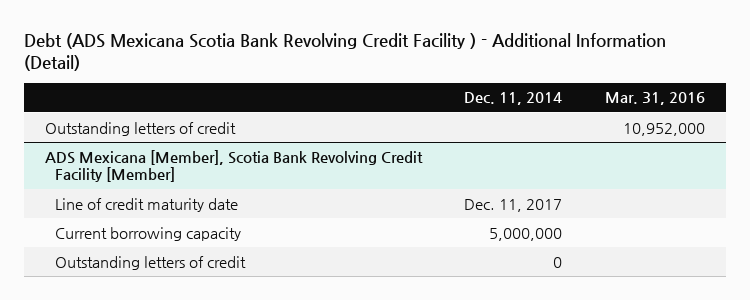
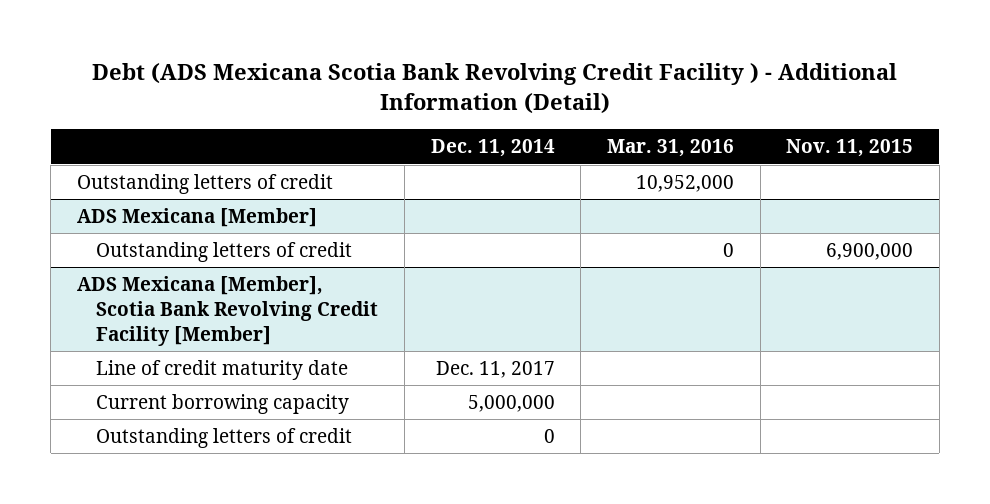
- | Dec. 11, 2014 | Mar. 31, 2016
+ | Dec. 11, 2014 | Mar. 31, 2016 | Nov. 11, 2015
+ ADS Mexicana [Member]
+ Outstanding letters of credit | | 0 | 6,900,000

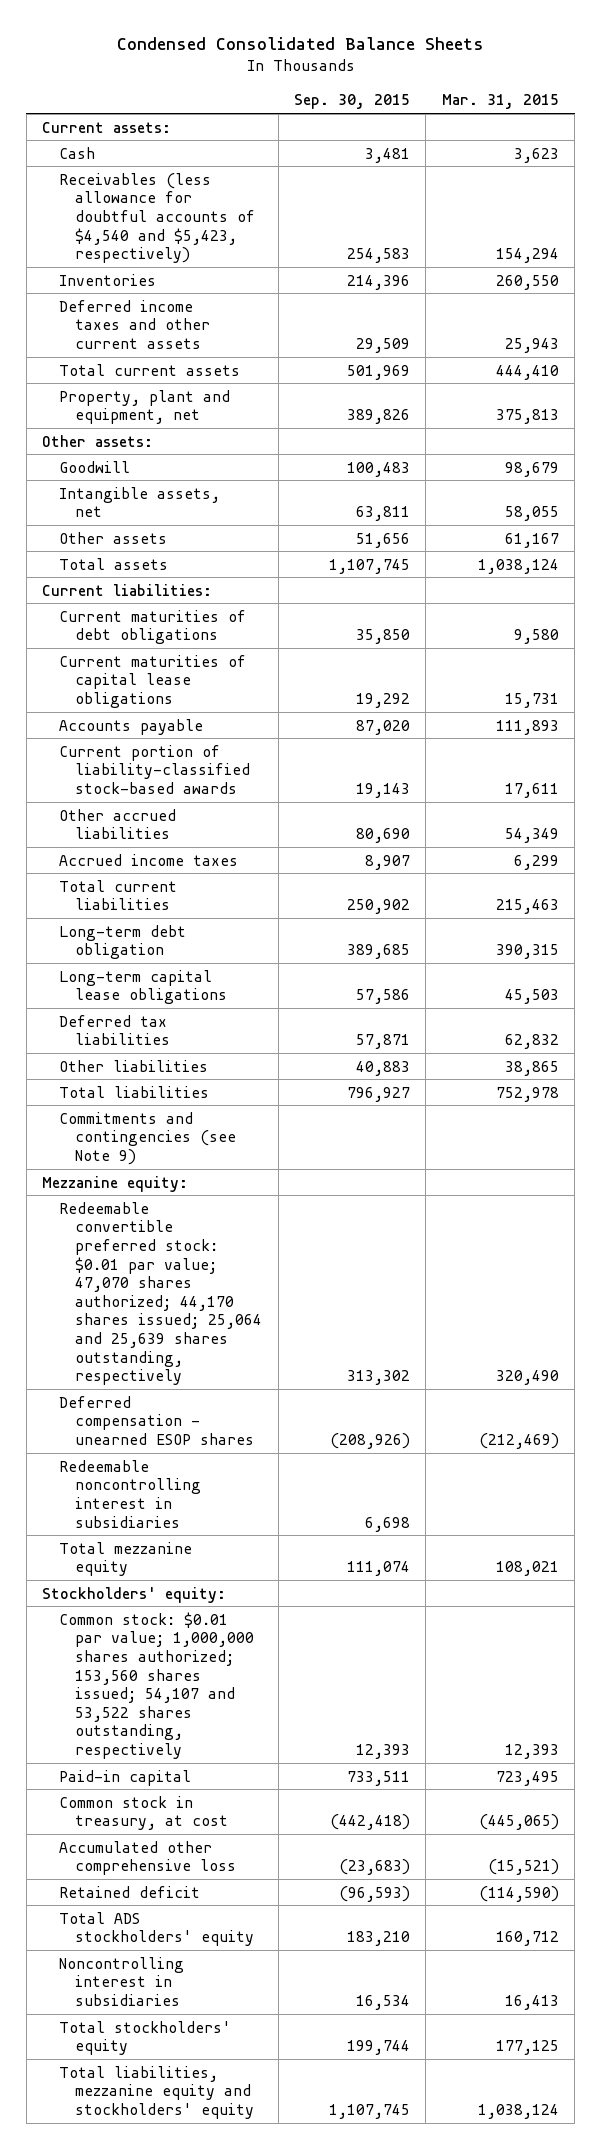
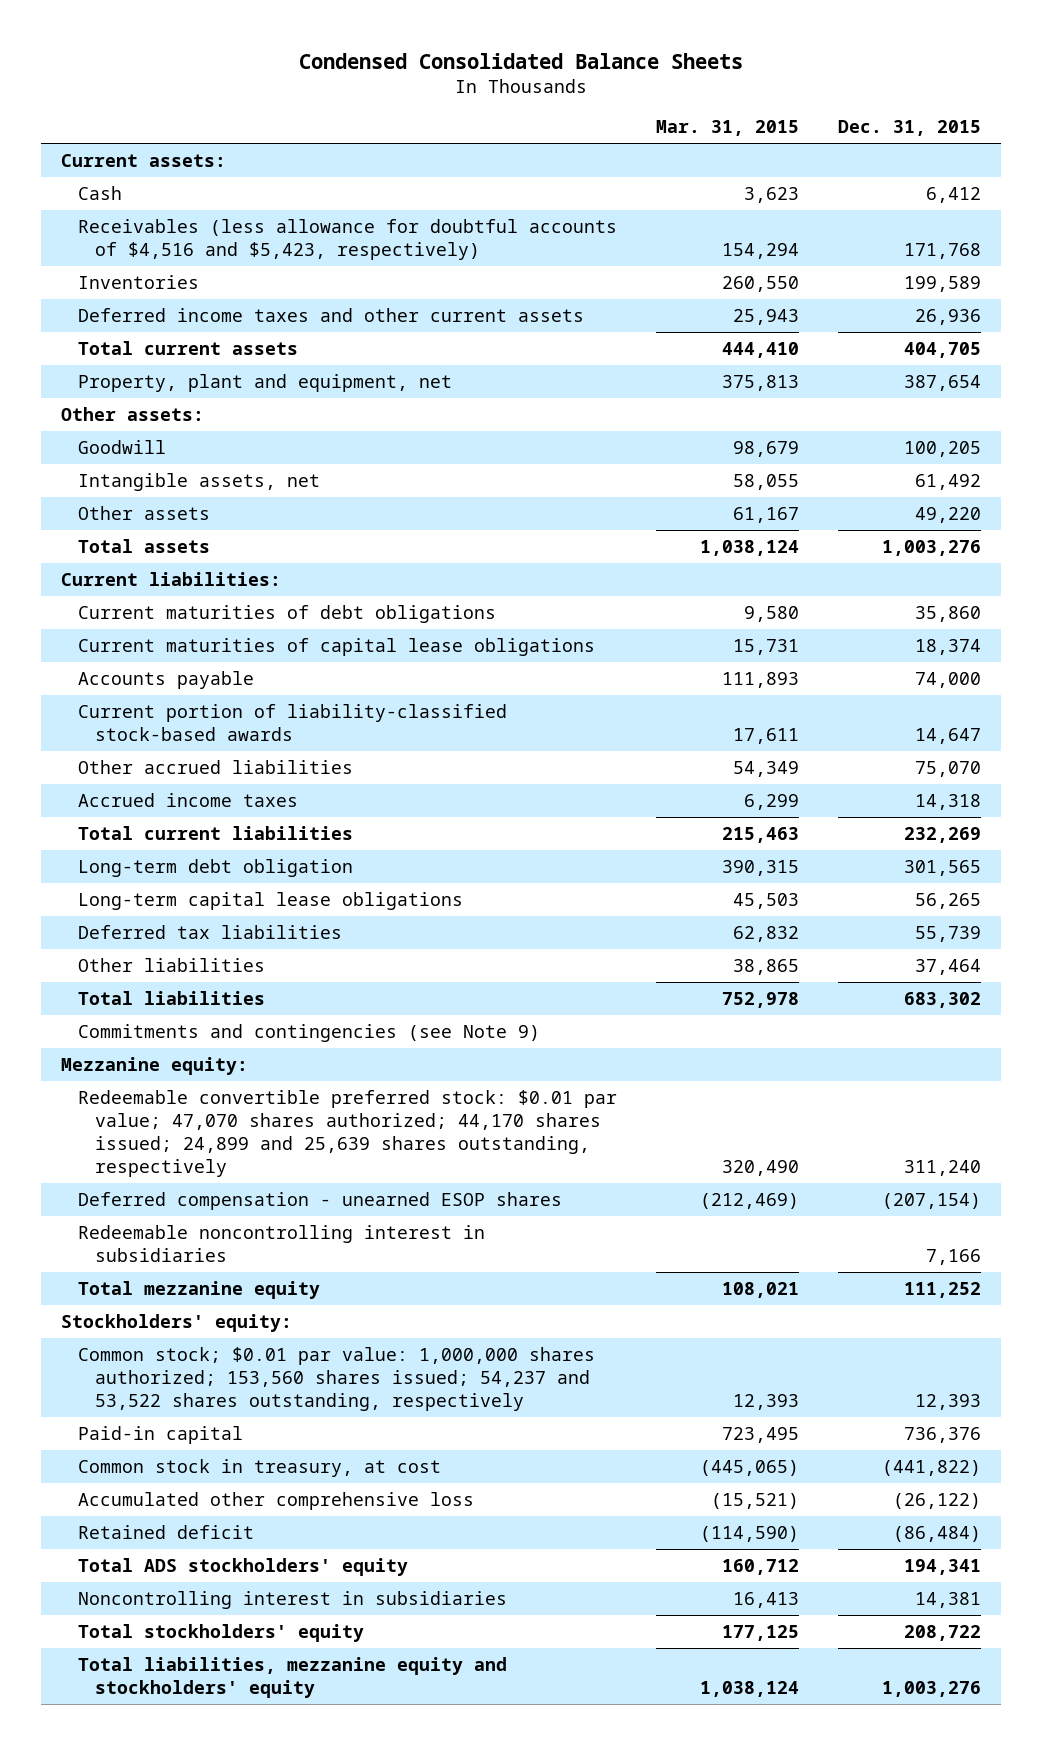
- | Sep. 30, 2015 | Mar. 31, 2015
+ | Mar. 31, 2015 | Dec. 31, 2015
- Receivables (less allowance for doubtful accounts of $4,540 and $5,423, respectively) | 254,583 | 154,294
+ Receivables (less allowance for doubtful accounts of $4,516 and $5,423, respectively) | 154,294 | 171,768
- Redeemable convertible preferred stock: $0.01 par value; 47,070 shares authorized; 44,170 shares issued; 25,064 and 25,639 shares outstanding, respectively | 313,302 | 320,490
+ Redeemable convertible preferred stock: $0.01 par value; 47,070 shares authorized; 44,170 shares issued; 24,899 and 25,639 shares outstanding, respectively | 320,490 | 311,240
- Common stock: $0.01 par value; 1,000,000 shares authorized; 153,560 shares issued; 54,107 and 53,522 shares outstanding, respectively | 12,393 | 12,393
+ Common stock; $0.01 par value: 1,000,000 shares authorized; 153,560 shares issued; 54,237 and 53,522 shares outstanding, respectively | 12,393 | 12,393

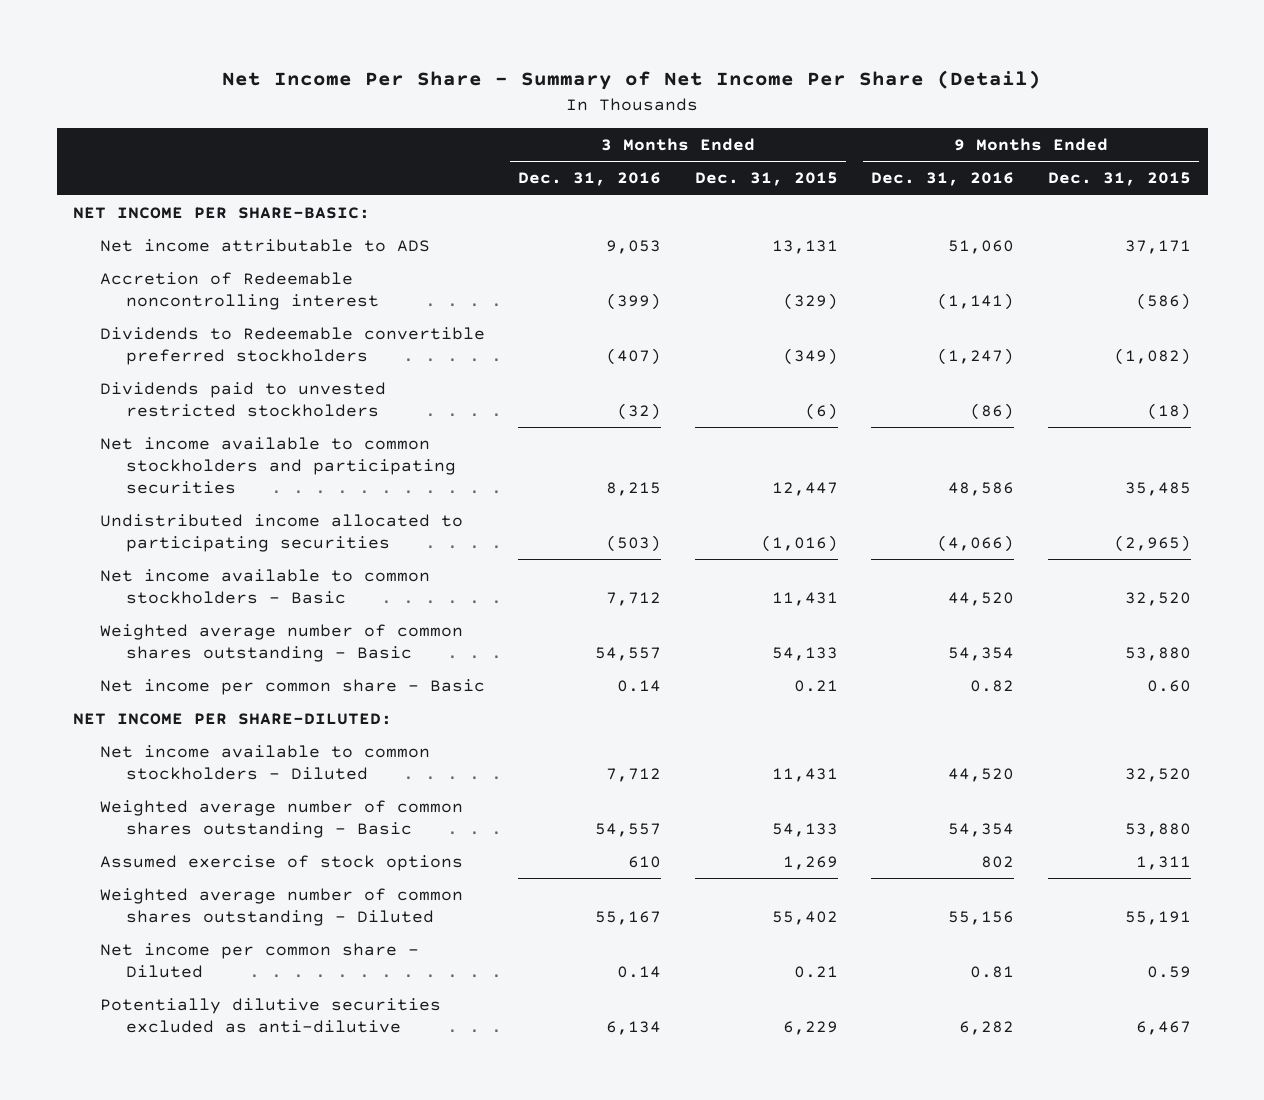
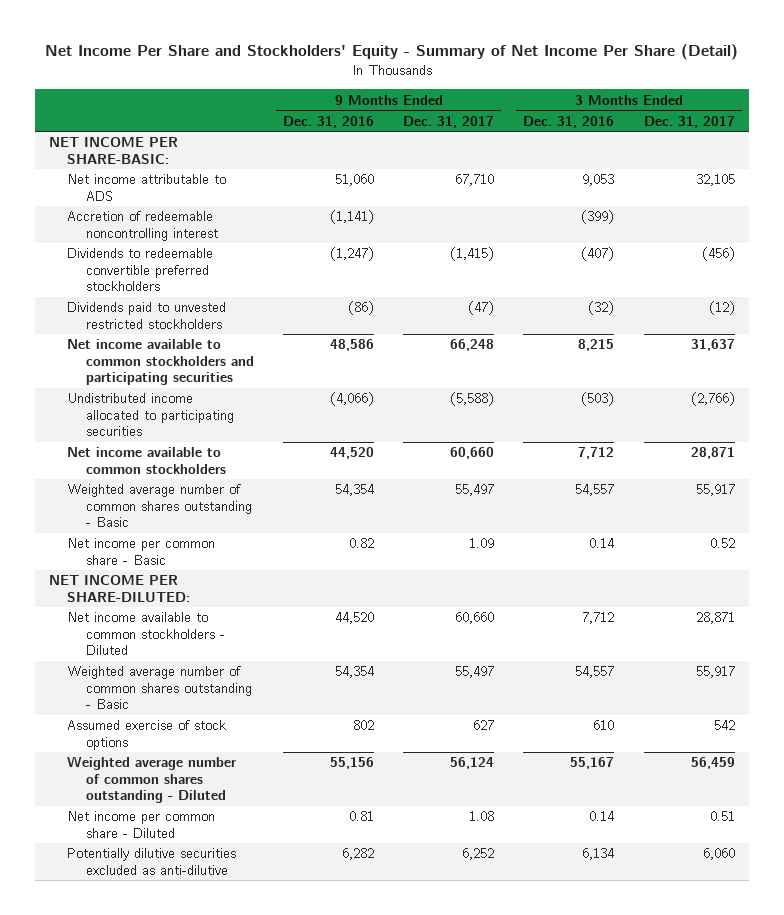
- Net Income Per Share - Summary of Net Income Per Share (Detail)
+ Net Income Per Share and Stockholders' Equity - Summary of Net Income Per Share (Detail)
- | 3 Months Ended Dec. 31, 2016 | 3 Months Ended Dec. 31, 2015 | 9 Months Ended Dec. 31, 2016 | 9 Months Ended Dec. 31, 2015
+ | 9 Months Ended Dec. 31, 2016 | 9 Months Ended Dec. 31, 2017 | 3 Months Ended Dec. 31, 2016 | 3 Months Ended Dec. 31, 2017
- Accretion of Redeemable noncontrolling interest | (399) | (329) | (1,141) | (586)
- Dividends to Redeemable convertible preferred stockholders | (407) | (349) | (1,247) | (1,082)
+ Accretion of redeemable noncontrolling interest | (1,141) | | (399) |
+ Dividends to redeemable convertible preferred stockholders | (1,247) | (1,415) | (407) | (456)
- Net income available to common stockholders - Basic | 7,712 | 11,431 | 44,520 | 32,520
+ Net income available to common stockholders | 44,520 | 60,660 | 7,712 | 28,871

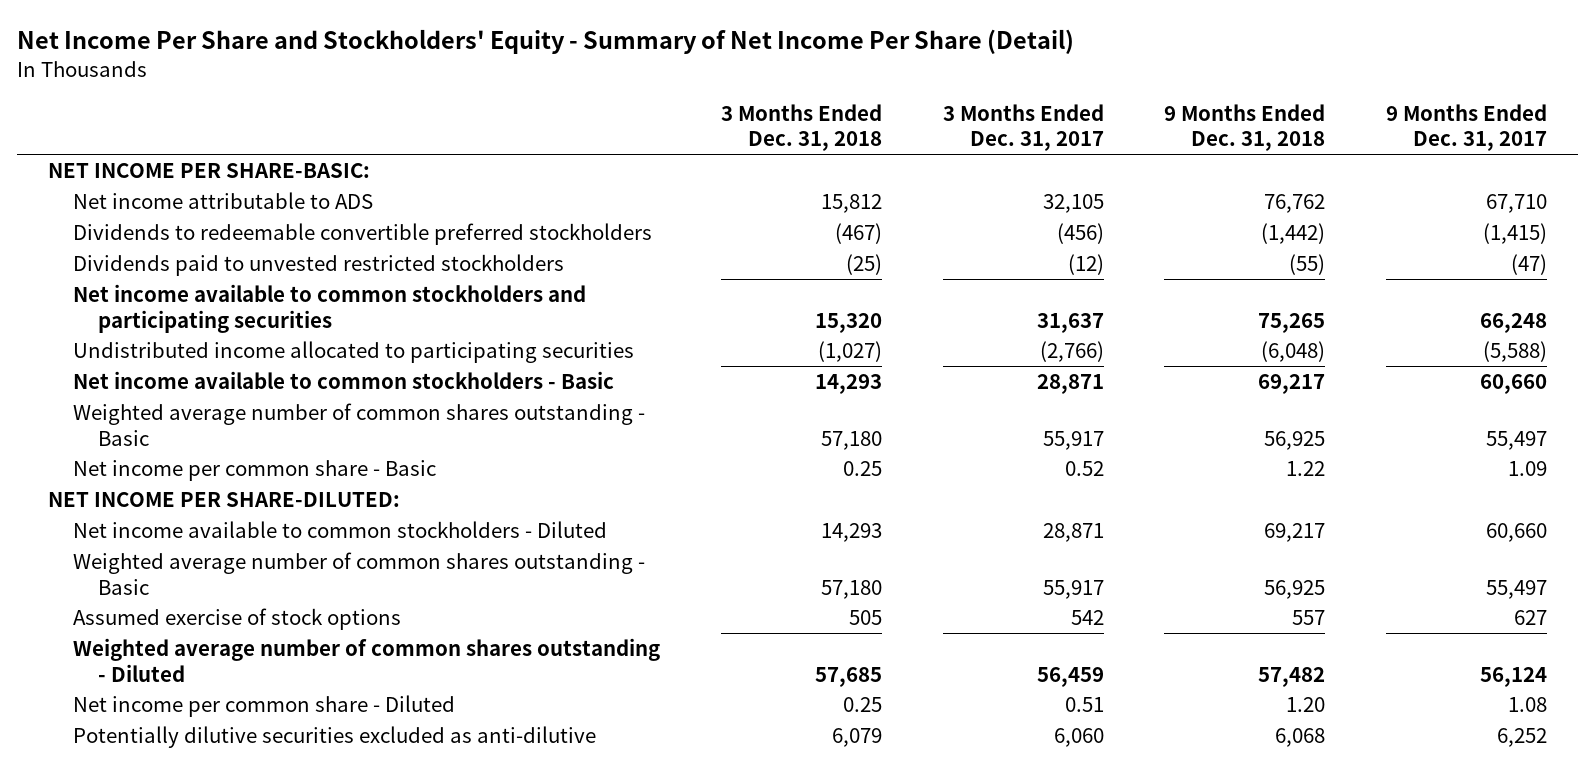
- | 9 Months Ended Dec. 31, 2016 | 9 Months Ended Dec. 31, 2017 | 3 Months Ended Dec. 31, 2016 | 3 Months Ended Dec. 31, 2017
+ | 3 Months Ended Dec. 31, 2018 | 3 Months Ended Dec. 31, 2017 | 9 Months Ended Dec. 31, 2018 | 9 Months Ended Dec. 31, 2017
- Accretion of redeemable noncontrolling interest | (1,141) | | (399) |
- Net income available to common stockholders | 44,520 | 60,660 | 7,712 | 28,871
+ Net income available to common stockholders - Basic | 14,293 | 28,871 | 69,217 | 60,660

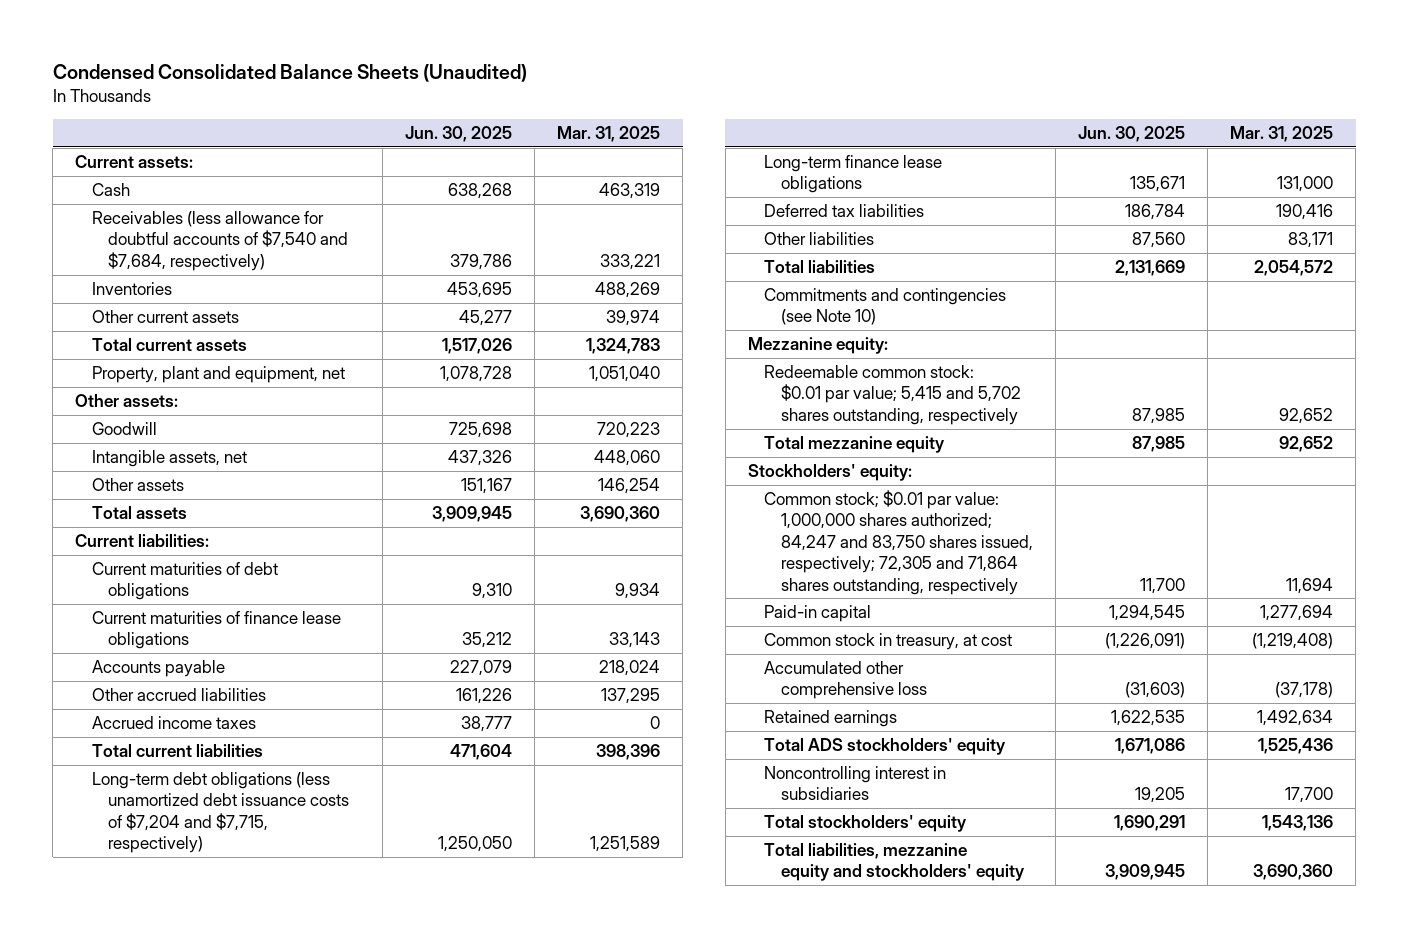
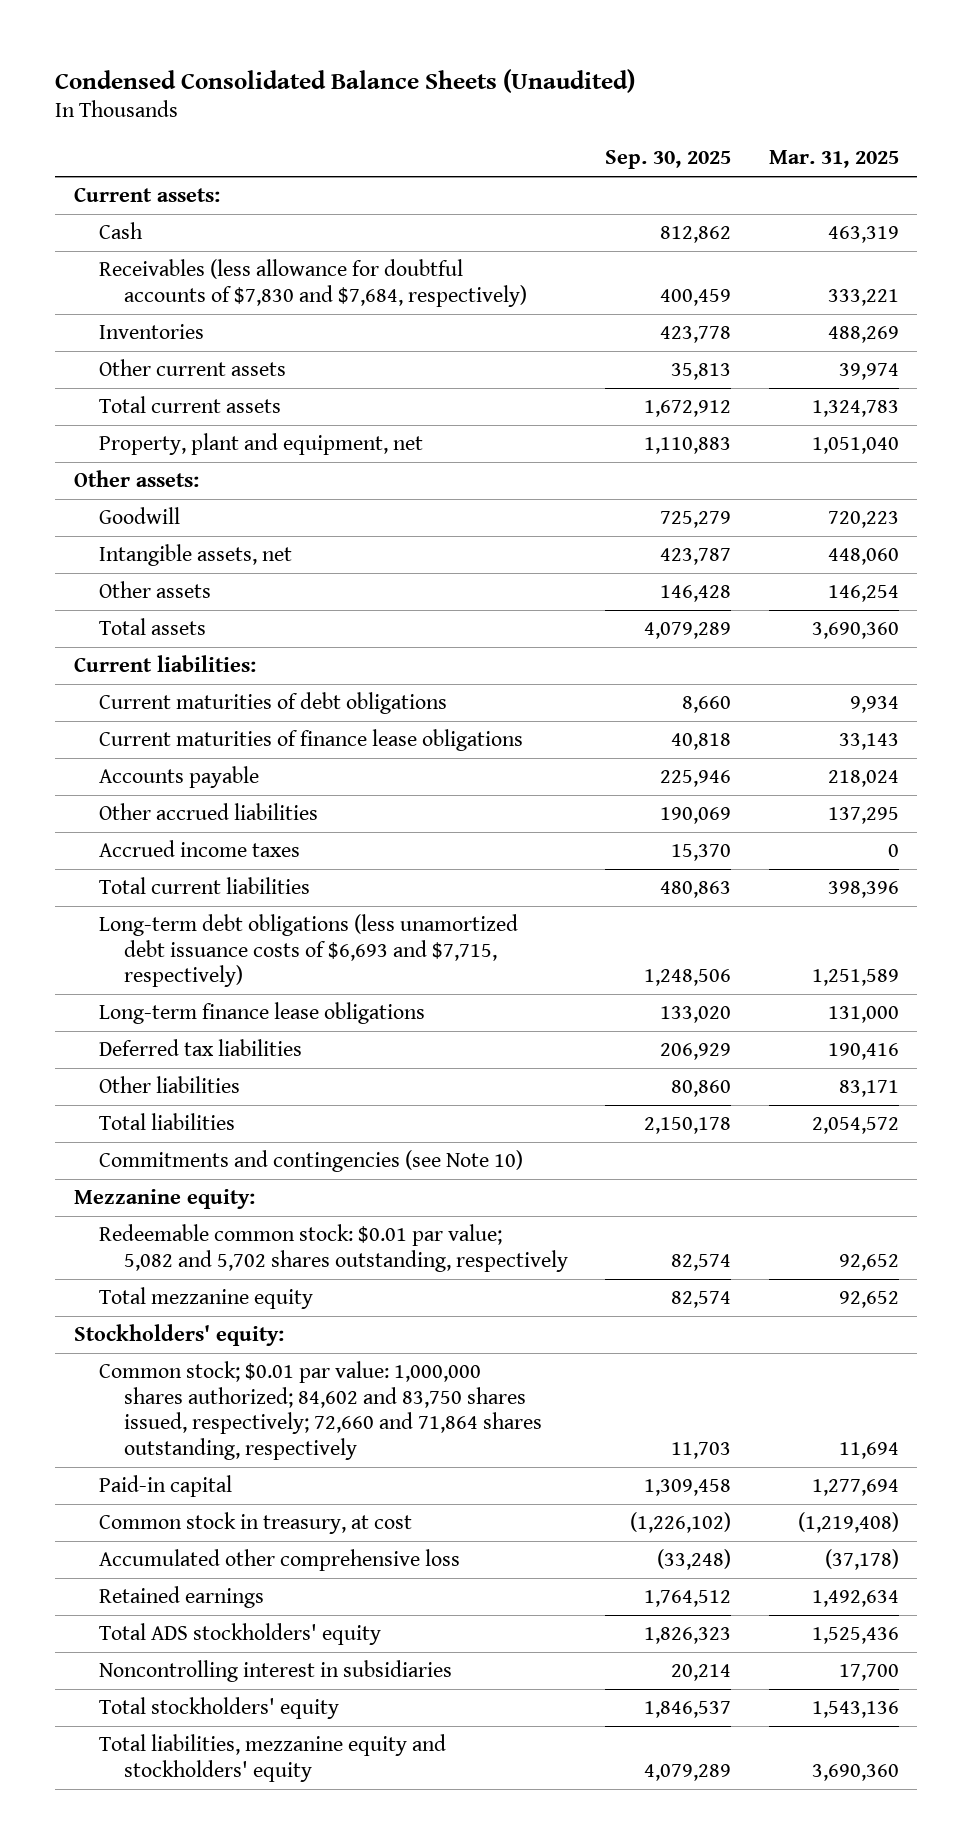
- | Jun. 30, 2025 | Mar. 31, 2025
+ | Sep. 30, 2025 | Mar. 31, 2025
- Receivables (less allowance for doubtful accounts of $7,540 and $7,684, respectively) | 379,786 | 333,221
+ Receivables (less allowance for doubtful accounts of $7,830 and $7,684, respectively) | 400,459 | 333,221
- Long-term debt obligations (less unamortized debt issuance costs of $7,204 and $7,715, respectively) | 1,250,050 | 1,251,589
+ Long-term debt obligations (less unamortized debt issuance costs of $6,693 and $7,715, respectively) | 1,248,506 | 1,251,589
- Redeemable common stock: $0.01 par value; 5,415 and 5,702 shares outstanding, respectively | 87,985 | 92,652
+ Redeemable common stock: $0.01 par value; 5,082 and 5,702 shares outstanding, respectively | 82,574 | 92,652
- Common stock; $0.01 par value: 1,000,000 shares authorized; 84,247 and 83,750 shares issued, respectively; 72,305 and 71,864 shares outstanding, respectively | 11,700 | 11,694
+ Common stock; $0.01 par value: 1,000,000 shares authorized; 84,602 and 83,750 shares issued, respectively; 72,660 and 71,864 shares outstanding, respectively | 11,703 | 11,694

